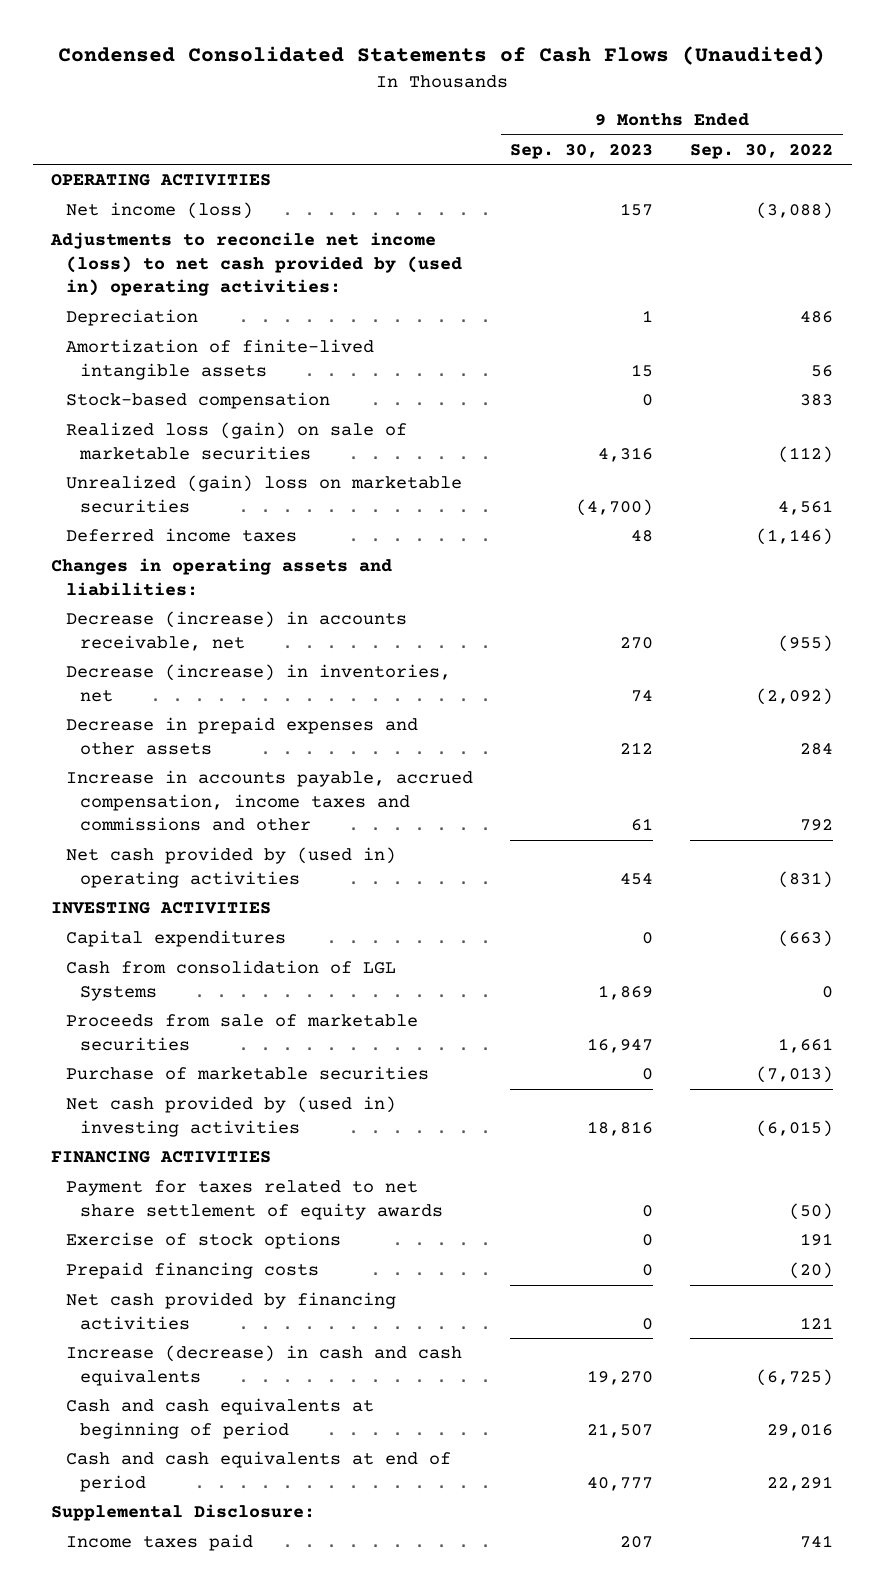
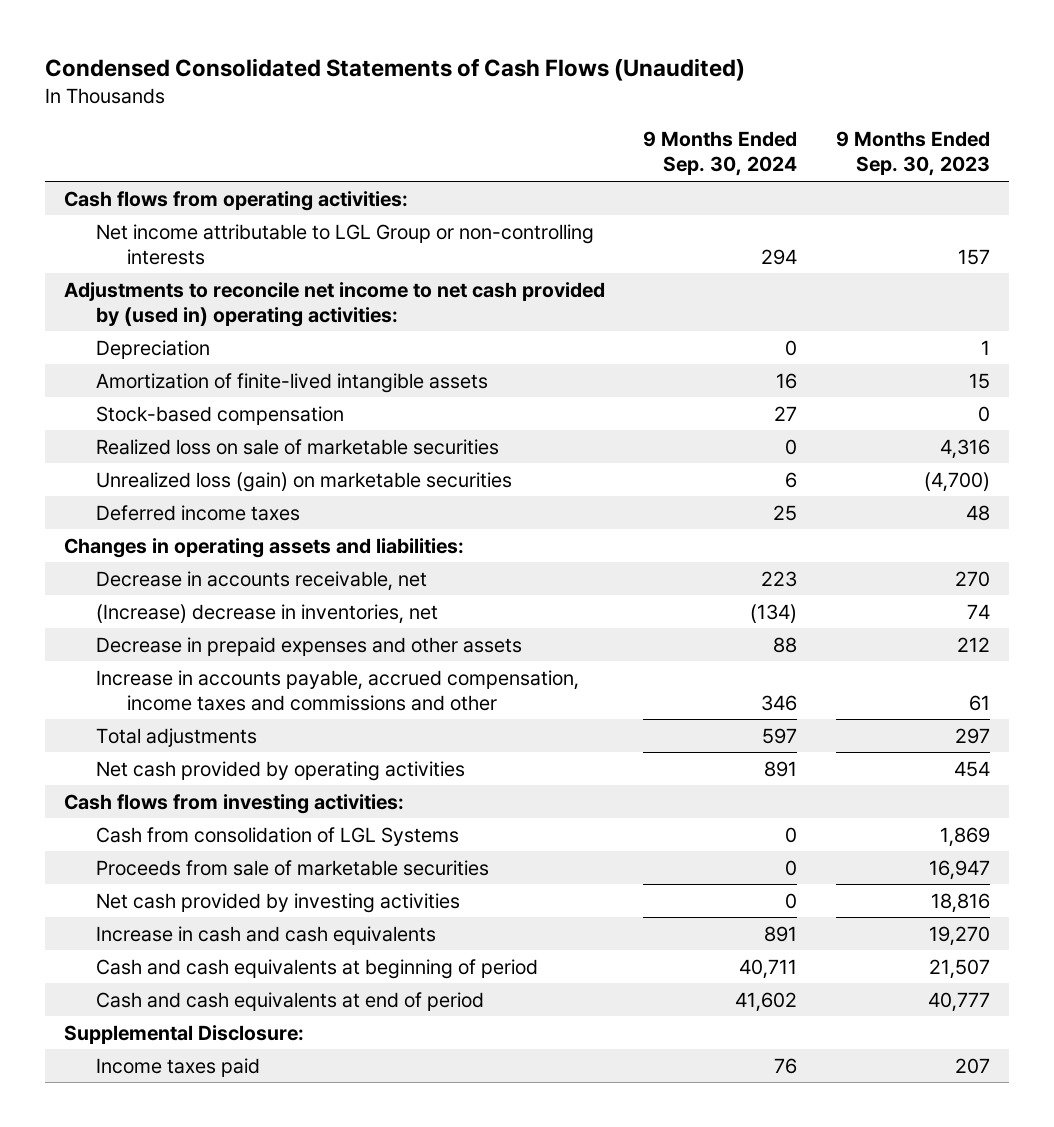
- | 9 Months Ended Sep. 30, 2023 | 9 Months Ended Sep. 30, 2022
+ | 9 Months Ended Sep. 30, 2024 | 9 Months Ended Sep. 30, 2023
- OPERATING ACTIVITIES
- Net income (loss) | 157 | (3,088)
- Adjustments to reconcile net income (loss) to net cash provided by (used in) operating activities:
+ Cash flows from operating activities:
+ Net income attributable to LGL Group or non-controlling interests | 294 | 157
+ Adjustments to reconcile net income to net cash provided by (used in) operating activities:
- Realized loss (gain) on sale of marketable securities | 4,316 | (112)
- Unrealized (gain) loss on marketable securities | (4,700) | 4,561
+ Realized loss on sale of marketable securities | 0 | 4,316
+ Unrealized loss (gain) on marketable securities | 6 | (4,700)
- Decrease (increase) in accounts receivable, net | 270 | (955)
- Decrease (increase) in inventories, net | 74 | (2,092)
+ Decrease in accounts receivable, net | 223 | 270
+ (Increase) decrease in inventories, net | (134) | 74
- Net cash provided by (used in) operating activities | 454 | (831)
- INVESTING ACTIVITIES
- Capital expenditures | 0 | (663)
+ Total adjustments | 597 | 297
+ Net cash provided by operating activities | 891 | 454
+ Cash flows from investing activities:
- Purchase of marketable securities | 0 | (7,013)
- Net cash provided by (used in) investing activities | 18,816 | (6,015)
- FINANCING ACTIVITIES
- Payment for taxes related to net share settlement of equity awards | 0 | (50)
- Exercise of stock options | 0 | 191
- Prepaid financing costs | 0 | (20)
- Net cash provided by financing activities | 0 | 121
- Increase (decrease) in cash and cash equivalents | 19,270 | (6,725)
+ Net cash provided by investing activities | 0 | 18,816
+ Increase in cash and cash equivalents | 891 | 19,270

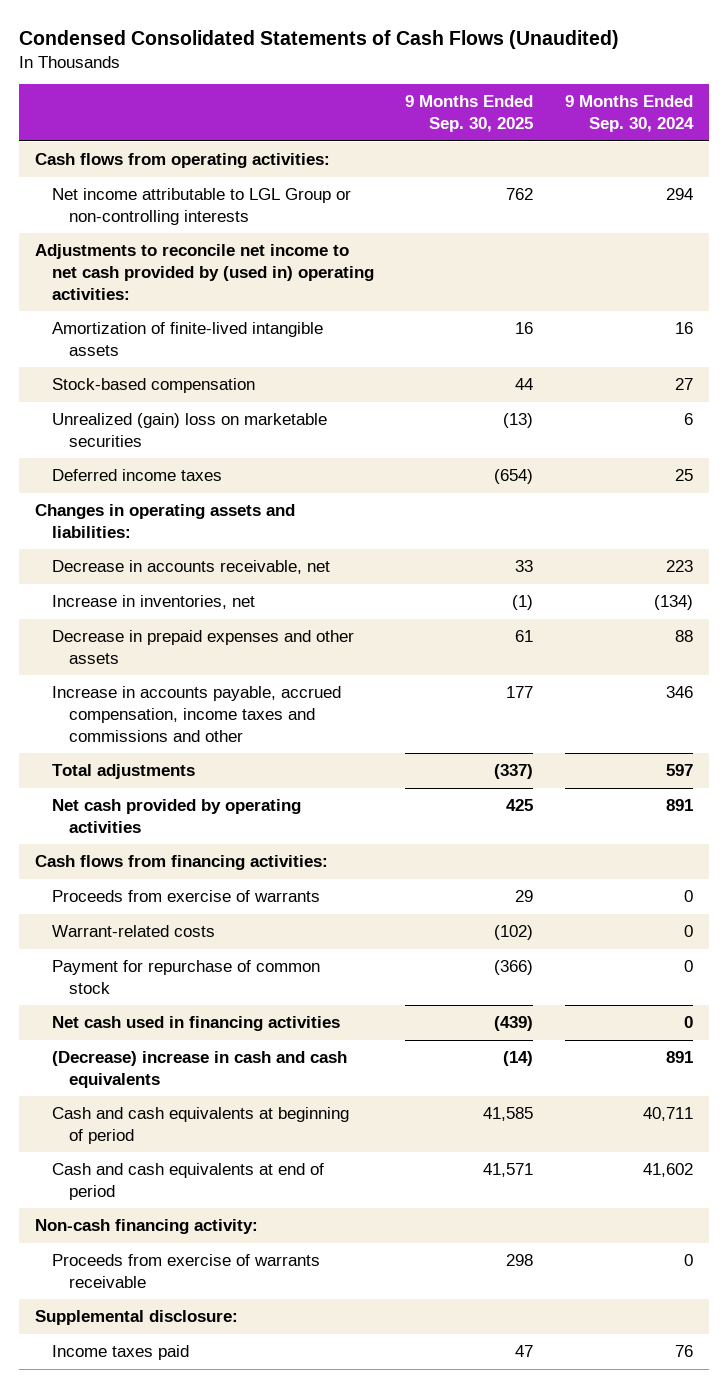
- | 9 Months Ended Sep. 30, 2024 | 9 Months Ended Sep. 30, 2023
+ | 9 Months Ended Sep. 30, 2025 | 9 Months Ended Sep. 30, 2024
- Depreciation | 0 | 1
- Realized loss on sale of marketable securities | 0 | 4,316
- Unrealized loss (gain) on marketable securities | 6 | (4,700)
+ Unrealized (gain) loss on marketable securities | (13) | 6
- (Increase) decrease in inventories, net | (134) | 74
+ Increase in inventories, net | (1) | (134)
- Cash flows from investing activities:
- Cash from consolidation of LGL Systems | 0 | 1,869
- Proceeds from sale of marketable securities | 0 | 16,947
- Net cash provided by investing activities | 0 | 18,816
- Increase in cash and cash equivalents | 891 | 19,270
+ Cash flows from financing activities:
+ Proceeds from exercise of warrants | 29 | 0
+ Warrant-related costs | (102) | 0
+ Payment for repurchase of common stock | (366) | 0
+ Net cash used in financing activities | (439) | 0
+ (Decrease) increase in cash and cash equivalents | (14) | 891
- Supplemental Disclosure:
+ Non-cash financing activity:
+ Proceeds from exercise of warrants receivable | 298 | 0
+ Supplemental disclosure:

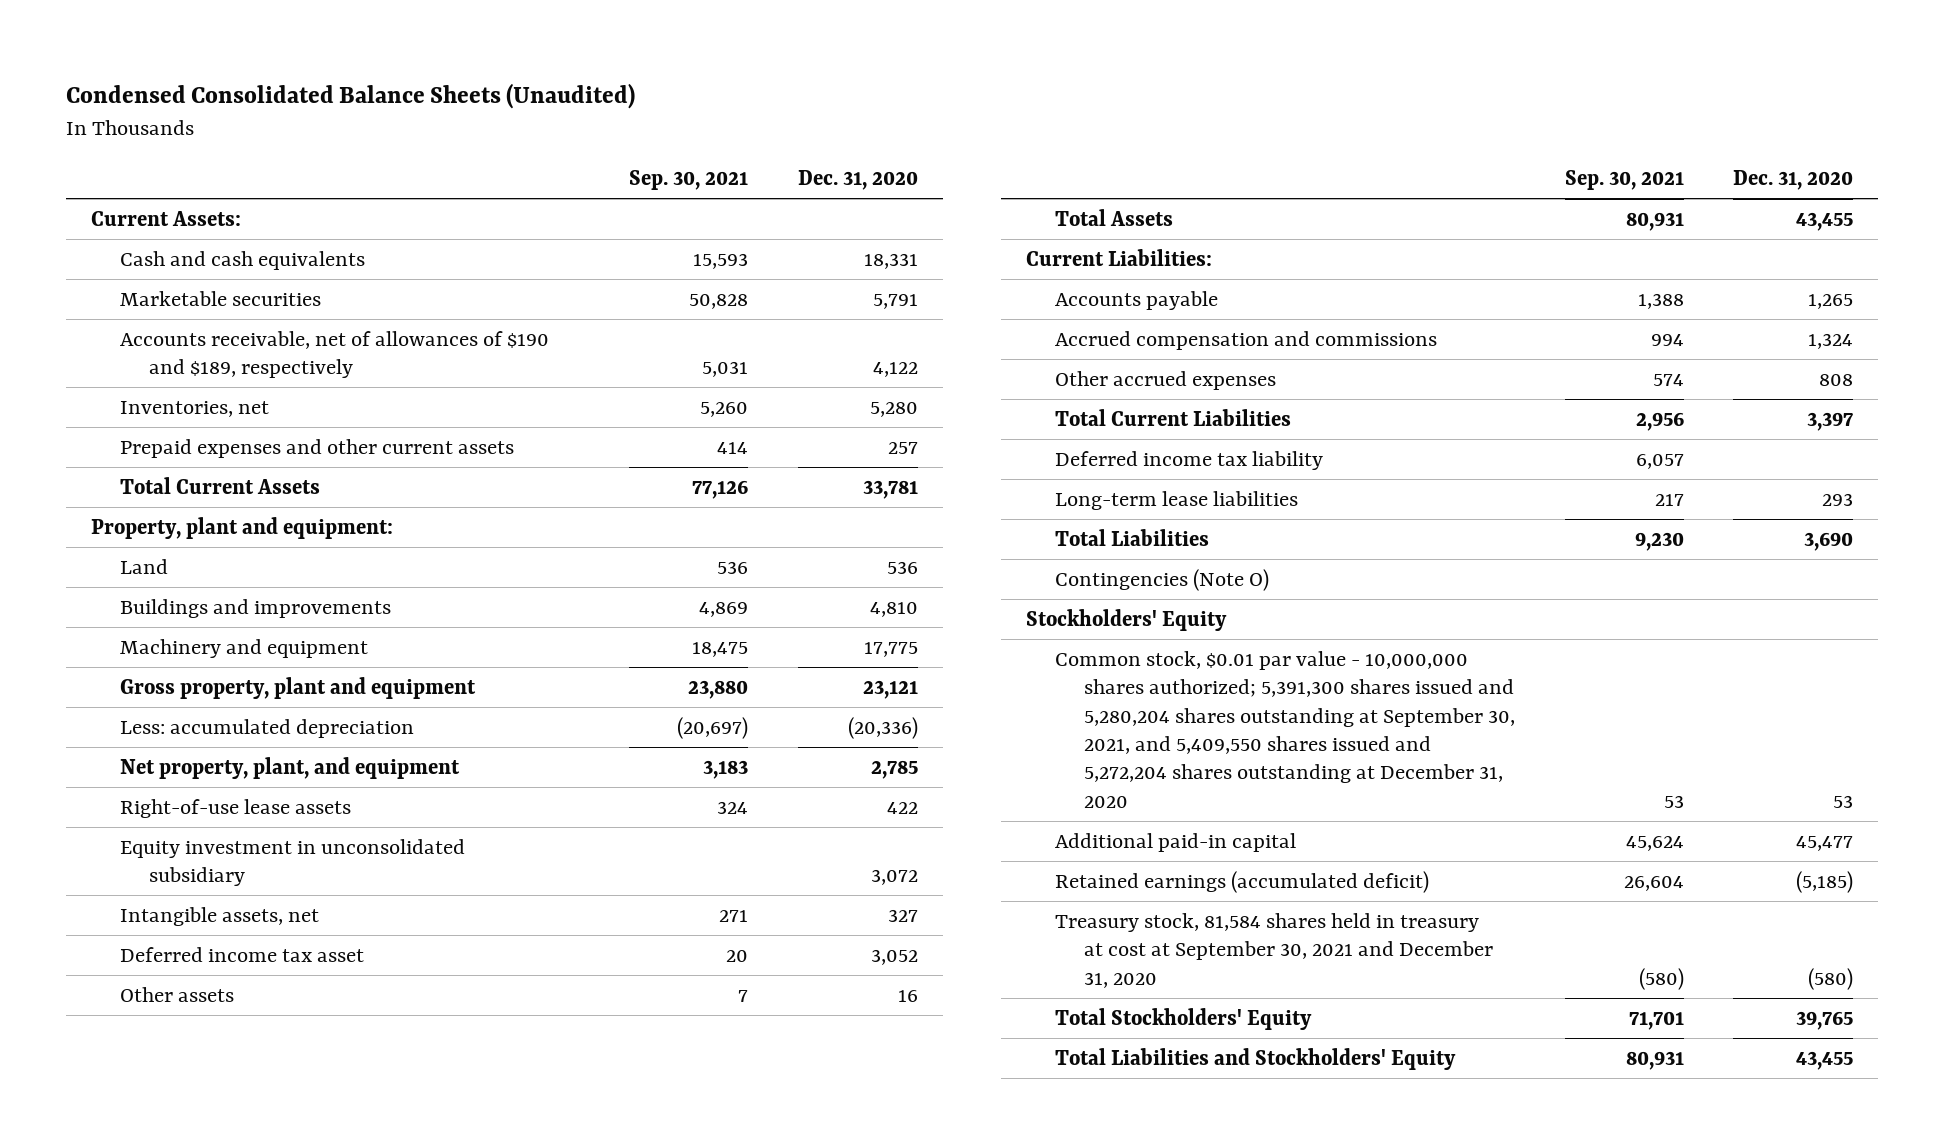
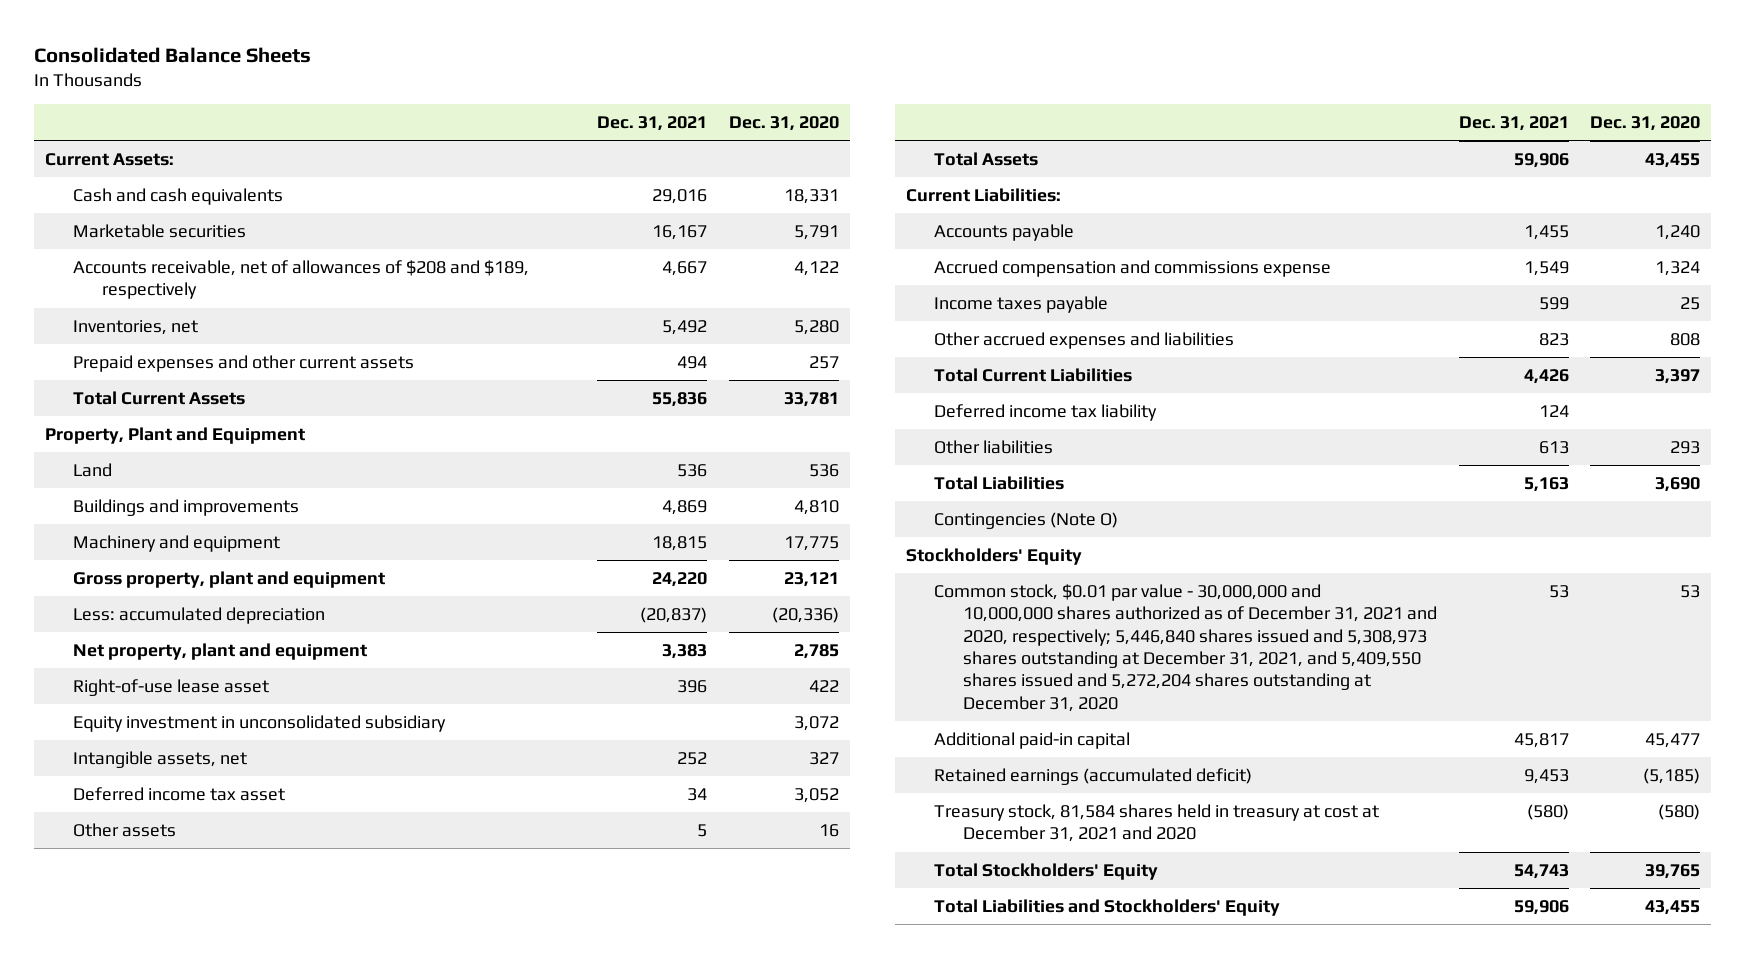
- Condensed Consolidated Balance Sheets (Unaudited)
+ Consolidated Balance Sheets
- | Sep. 30, 2021 | Dec. 31, 2020
+ | Dec. 31, 2021 | Dec. 31, 2020
- Accounts receivable, net of allowances of $190 and $189, respectively | 5,031 | 4,122
+ Accounts receivable, net of allowances of $208 and $189, respectively | 4,667 | 4,122
- Property, plant and equipment:
+ Property, Plant and Equipment
- Net property, plant, and equipment | 3,183 | 2,785
- Right-of-use lease assets | 324 | 422
+ Net property, plant and equipment | 3,383 | 2,785
+ Right-of-use lease asset | 396 | 422
- Accounts payable | 1,388 | 1,265
- Accrued compensation and commissions | 994 | 1,324
- Other accrued expenses | 574 | 808
+ Accounts payable | 1,455 | 1,240
+ Accrued compensation and commissions expense | 1,549 | 1,324
+ Income taxes payable | 599 | 25
+ Other accrued expenses and liabilities | 823 | 808
- Long-term lease liabilities | 217 | 293
+ Other liabilities | 613 | 293
- Common stock, $0.01 par value - 10,000,000 shares authorized; 5,391,300 shares issued and 5,280,204 shares outstanding at September 30, 2021, and 5,409,550 shares issued and 5,272,204 shares outstanding at December 31, 2020 | 53 | 53
+ Common stock, $0.01 par value - 30,000,000 and 10,000,000 shares authorized as of December 31, 2021 and 2020, respectively; 5,446,840 shares issued and 5,308,973 shares outstanding at December 31, 2021, and 5,409,550 shares issued and 5,272,204 shares outstanding at December 31, 2020 | 53 | 53
- Treasury stock, 81,584 shares held in treasury at cost at September 30, 2021 and December 31, 2020 | (580) | (580)
+ Treasury stock, 81,584 shares held in treasury at cost at December 31, 2021 and 2020 | (580) | (580)

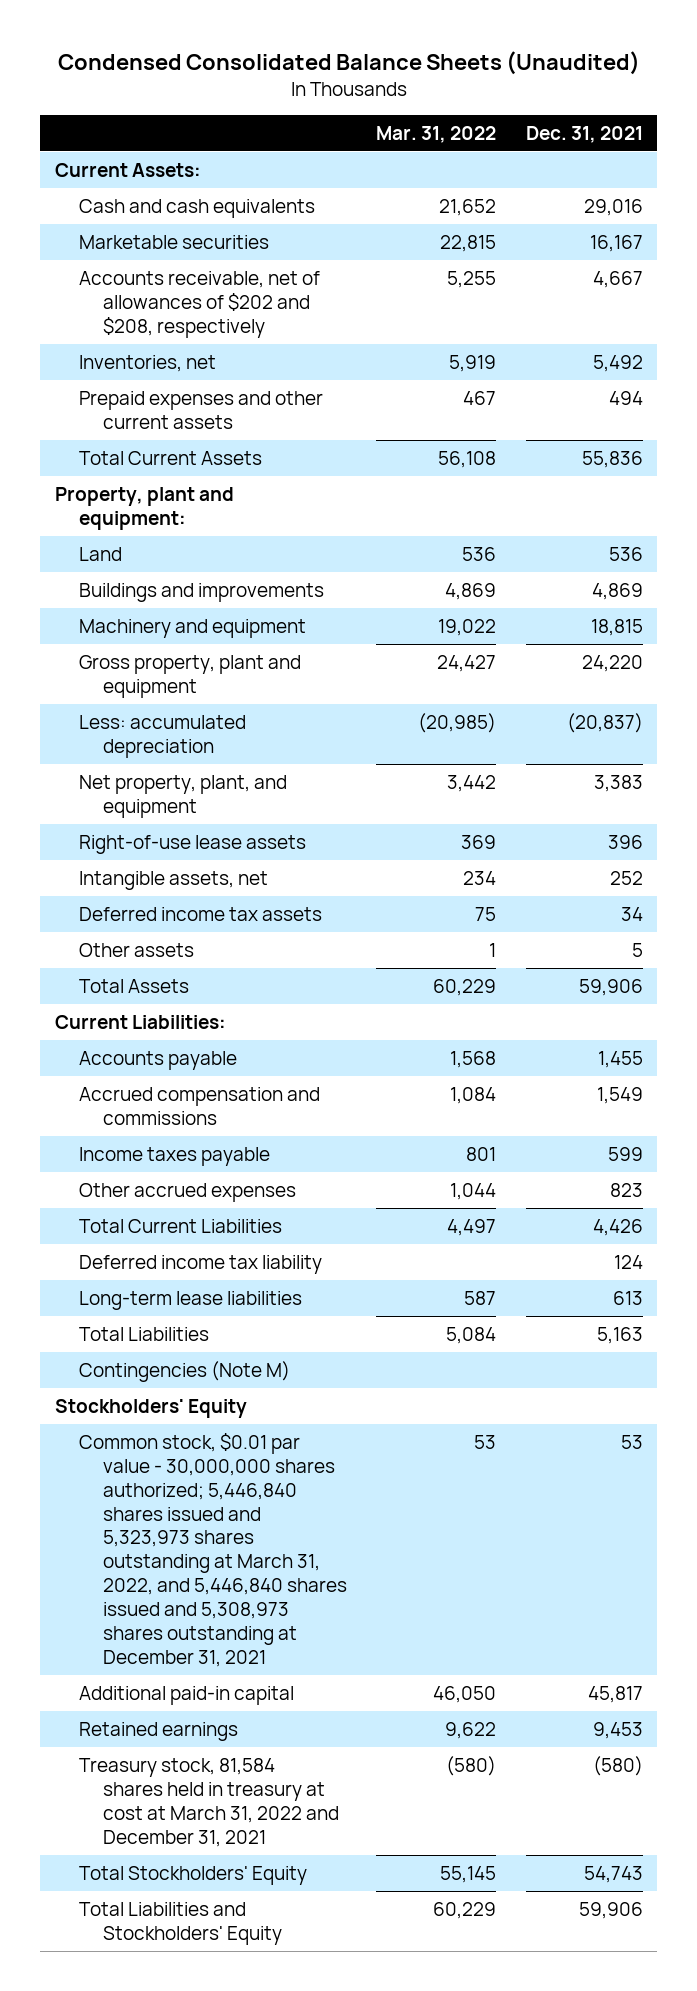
- Consolidated Balance Sheets
+ Condensed Consolidated Balance Sheets (Unaudited)
- | Dec. 31, 2021 | Dec. 31, 2020
+ | Mar. 31, 2022 | Dec. 31, 2021
- Accounts receivable, net of allowances of $208 and $189, respectively | 4,667 | 4,122
+ Accounts receivable, net of allowances of $202 and $208, respectively | 5,255 | 4,667
- Property, Plant and Equipment
+ Property, plant and equipment:
- Net property, plant and equipment | 3,383 | 2,785
- Right-of-use lease asset | 396 | 422
- Equity investment in unconsolidated subsidiary | | 3,072
+ Net property, plant, and equipment | 3,442 | 3,383
+ Right-of-use lease assets | 369 | 396
- Deferred income tax asset | 34 | 3,052
+ Deferred income tax assets | 75 | 34
- Accrued compensation and commissions expense | 1,549 | 1,324
+ Accrued compensation and commissions | 1,084 | 1,549
- Other accrued expenses and liabilities | 823 | 808
+ Other accrued expenses | 1,044 | 823
- Other liabilities | 613 | 293
+ Long-term lease liabilities | 587 | 613
- Contingencies (Note O)
+ Contingencies (Note M)
- Common stock, $0.01 par value - 30,000,000 and 10,000,000 shares authorized as of December 31, 2021 and 2020, respectively; 5,446,840 shares issued and 5,308,973 shares outstanding at December 31, 2021, and 5,409,550 shares issued and 5,272,204 shares outstanding at December 31, 2020 | 53 | 53
+ Common stock, $0.01 par value - 30,000,000 shares authorized; 5,446,840 shares issued and 5,323,973 shares outstanding at March 31, 2022, and 5,446,840 shares issued and 5,308,973 shares outstanding at December 31, 2021 | 53 | 53
- Retained earnings (accumulated deficit) | 9,453 | (5,185)
- Treasury stock, 81,584 shares held in treasury at cost at December 31, 2021 and 2020 | (580) | (580)
+ Retained earnings | 9,622 | 9,453
+ Treasury stock, 81,584 shares held in treasury at cost at March 31, 2022 and December 31, 2021 | (580) | (580)

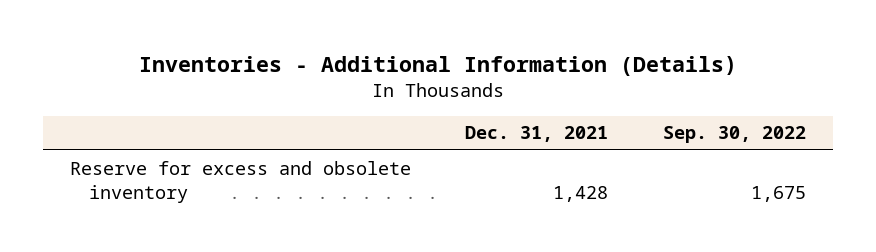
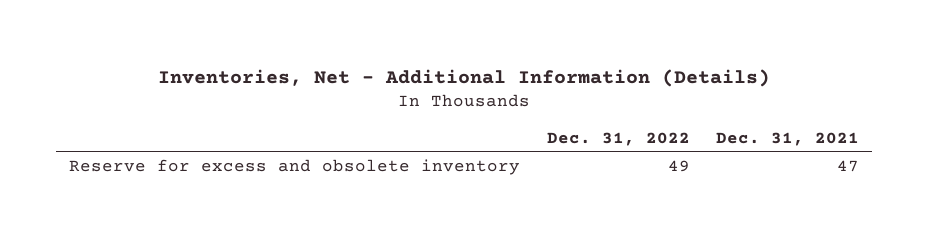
- Inventories - Additional Information (Details)
+ Inventories, Net - Additional Information (Details)
- | Dec. 31, 2021 | Sep. 30, 2022
+ | Dec. 31, 2022 | Dec. 31, 2021
- Reserve for excess and obsolete inventory | 1,428 | 1,675
+ Reserve for excess and obsolete inventory | 49 | 47

